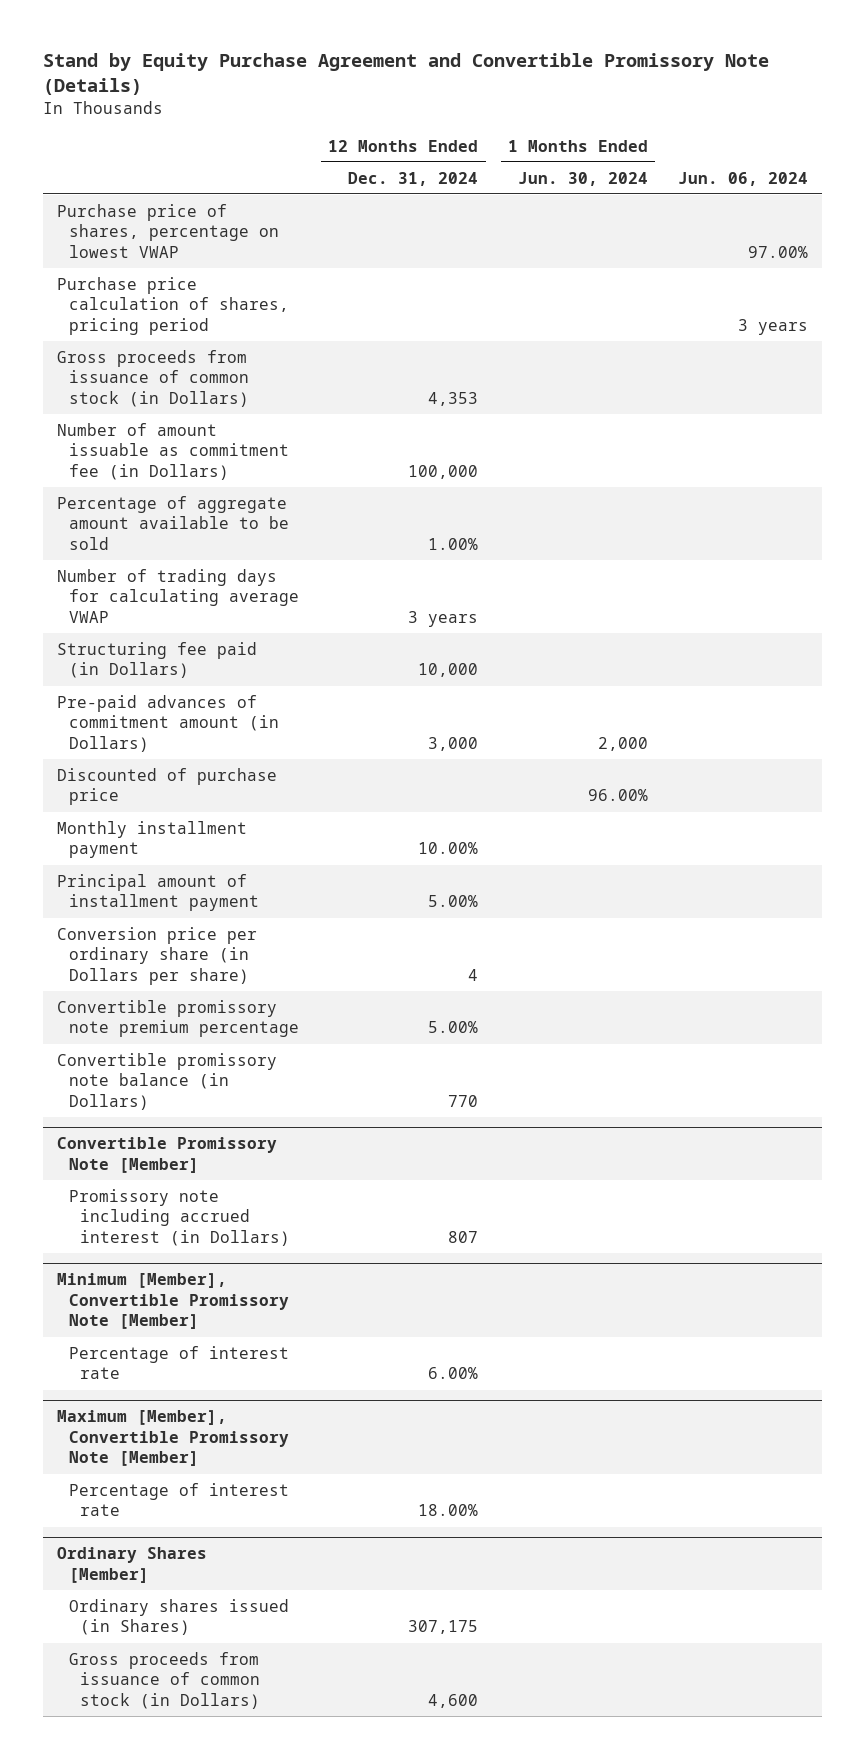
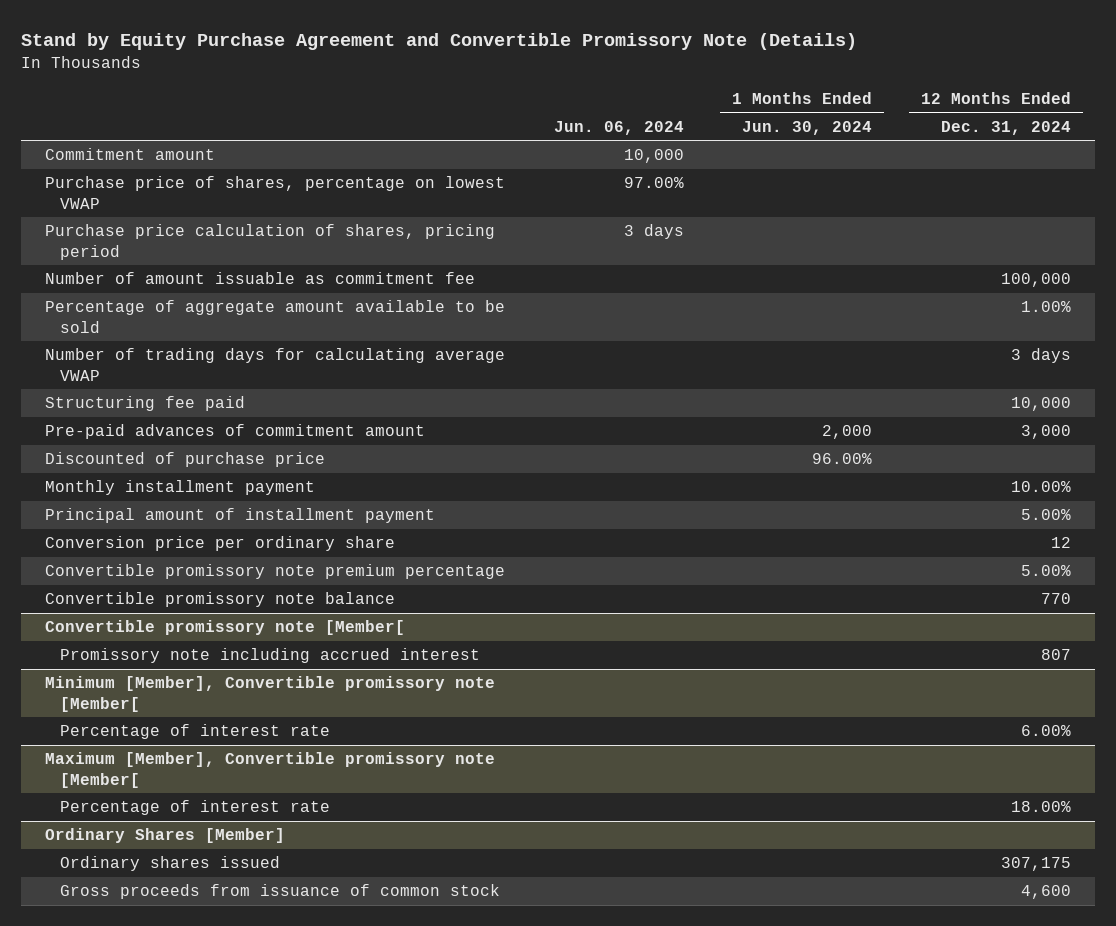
- | 12 Months Ended Dec. 31, 2024 | 1 Months Ended Jun. 30, 2024 | Jun. 06, 2024
+ | Jun. 06, 2024 | 1 Months Ended Jun. 30, 2024 | 12 Months Ended Dec. 31, 2024
+ Commitment amount | 10,000 | |
- Purchase price calculation of shares, pricing period | | | 3 years
- Gross proceeds from issuance of common stock (in Dollars) | 4,353 | |
- Number of amount issuable as commitment fee (in Dollars) | 100,000 | |
+ Purchase price calculation of shares, pricing period | 3 days | |
+ Number of amount issuable as commitment fee | | | 100,000
- Number of trading days for calculating average VWAP | 3 years | |
- Structuring fee paid (in Dollars) | 10,000 | |
- Pre-paid advances of commitment amount (in Dollars) | 3,000 | 2,000 |
+ Number of trading days for calculating average VWAP | | | 3 days
+ Structuring fee paid | | | 10,000
+ Pre-paid advances of commitment amount | | 2,000 | 3,000
- Conversion price per ordinary share (in Dollars per share) | 4 | |
+ Conversion price per ordinary share | | | 12
- Convertible promissory note balance (in Dollars) | 770 | |
- Convertible Promissory Note [Member]
- Promissory note including accrued interest (in Dollars) | 807 | |
- Minimum [Member], Convertible Promissory Note [Member]
+ Convertible promissory note balance | | | 770
+ Convertible promissory note [Member[
+ Promissory note including accrued interest | | | 807
+ Minimum [Member], Convertible promissory note [Member[
- Maximum [Member], Convertible Promissory Note [Member]
+ Maximum [Member], Convertible promissory note [Member[
@ Ordinary Shares [Member]
- Ordinary shares issued (in Shares) | 307,175 | |
- Gross proceeds from issuance of common stock (in Dollars) | 4,600 | |
+ Ordinary shares issued | | | 307,175
+ Gross proceeds from issuance of common stock | | | 4,600

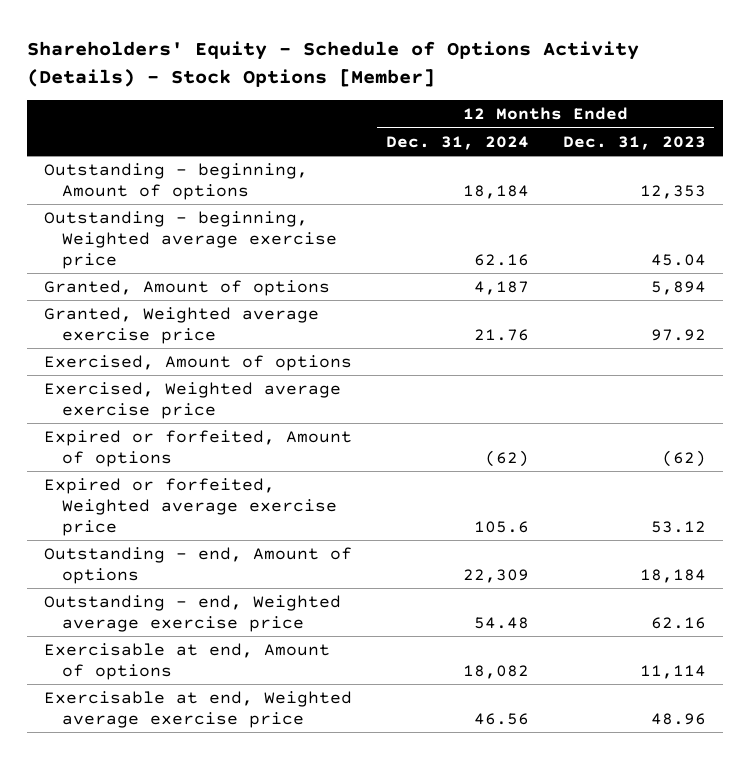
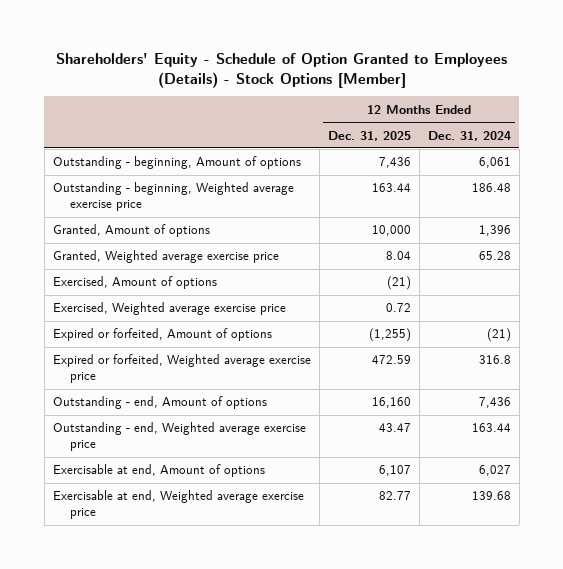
- Shareholders' Equity - Schedule of Options Activity (Details) - Stock Options [Member]
+ Shareholders' Equity - Schedule of Option Granted to Employees (Details) - Stock Options [Member]
- | 12 Months Ended Dec. 31, 2024 | 12 Months Ended Dec. 31, 2023
+ | 12 Months Ended Dec. 31, 2025 | 12 Months Ended Dec. 31, 2024
- Outstanding - beginning, Amount of options | 18,184 | 12,353
- Outstanding - beginning, Weighted average exercise price | 62.16 | 45.04
- Granted, Amount of options | 4,187 | 5,894
- Granted, Weighted average exercise price | 21.76 | 97.92
+ Outstanding - beginning, Amount of options | 7,436 | 6,061
+ Outstanding - beginning, Weighted average exercise price | 163.44 | 186.48
+ Granted, Amount of options | 10,000 | 1,396
+ Granted, Weighted average exercise price | 8.04 | 65.28
- Expired or forfeited, Amount of options | (62) | (62)
- Expired or forfeited, Weighted average exercise price | 105.6 | 53.12
- Outstanding - end, Amount of options | 22,309 | 18,184
- Outstanding - end, Weighted average exercise price | 54.48 | 62.16
- Exercisable at end, Amount of options | 18,082 | 11,114
- Exercisable at end, Weighted average exercise price | 46.56 | 48.96
+ Expired or forfeited, Amount of options | (1,255) | (21)
+ Expired or forfeited, Weighted average exercise price | 472.59 | 316.8
+ Outstanding - end, Amount of options | 16,160 | 7,436
+ Outstanding - end, Weighted average exercise price | 43.47 | 163.44
+ Exercisable at end, Amount of options | 6,107 | 6,027
+ Exercisable at end, Weighted average exercise price | 82.77 | 139.68

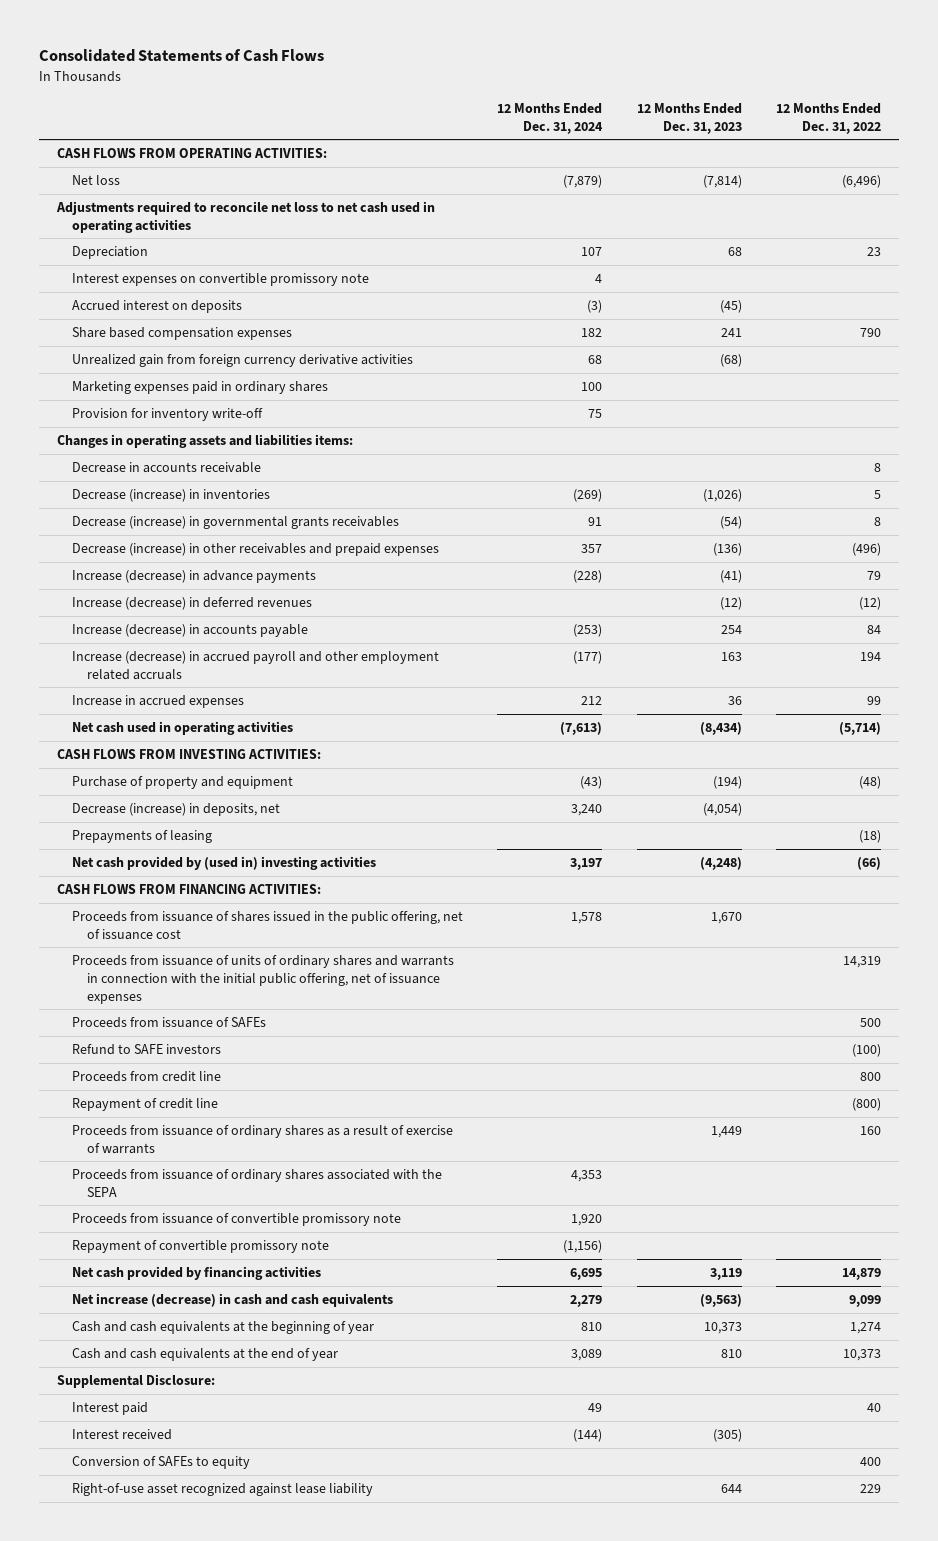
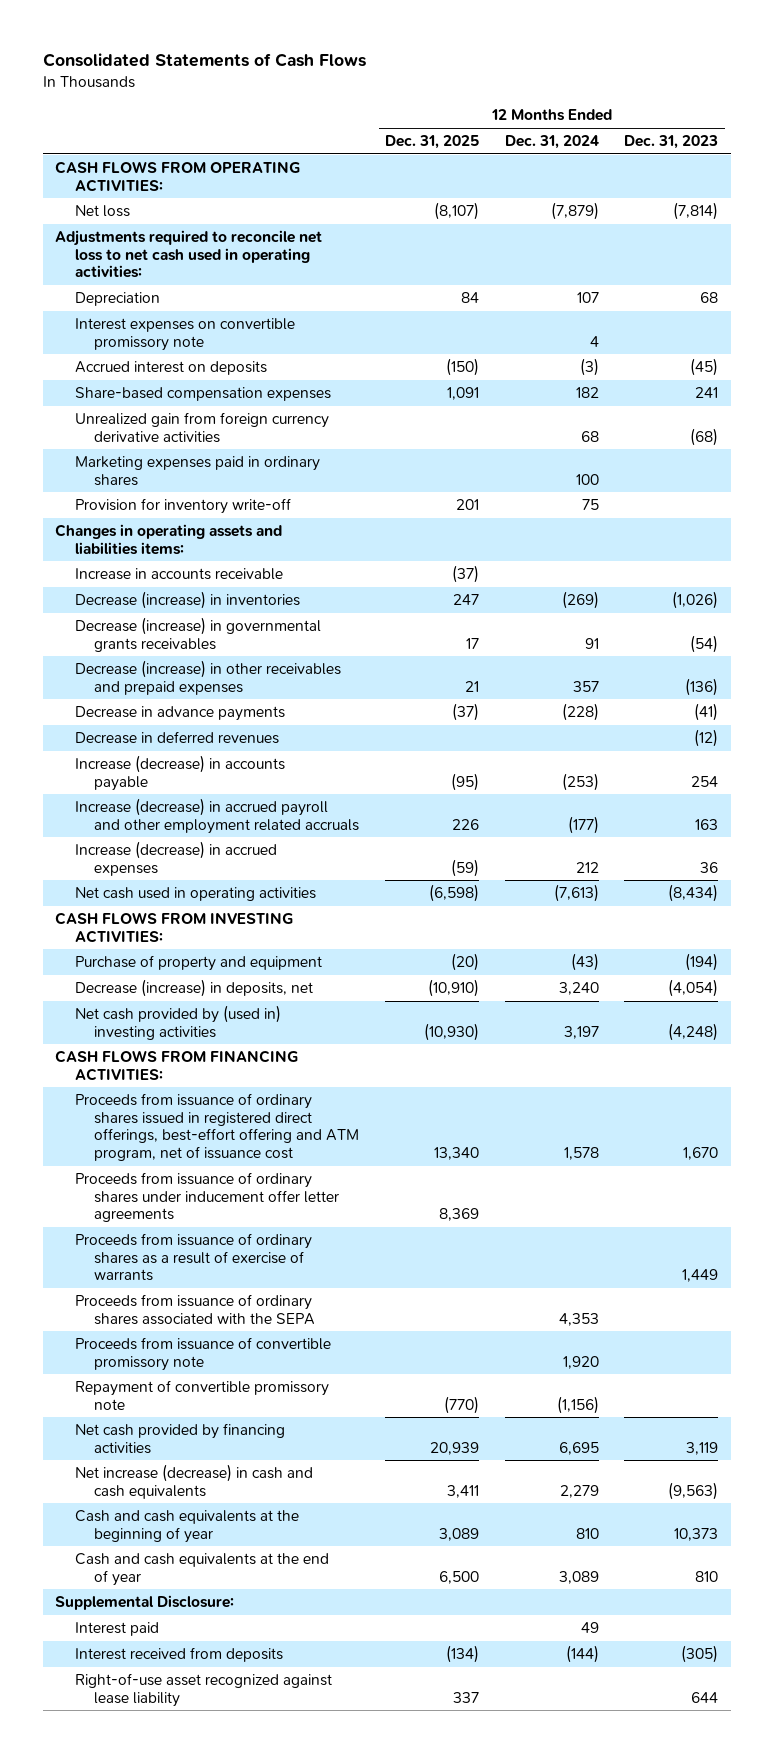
- | 12 Months Ended Dec. 31, 2024 | 12 Months Ended Dec. 31, 2023 | 12 Months Ended Dec. 31, 2022
+ | 12 Months Ended Dec. 31, 2025 | 12 Months Ended Dec. 31, 2024 | 12 Months Ended Dec. 31, 2023
- Adjustments required to reconcile net loss to net cash used in operating activities
+ Adjustments required to reconcile net loss to net cash used in operating activities:
- Share based compensation expenses | 182 | 241 | 790
+ Share-based compensation expenses | 1,091 | 182 | 241
- Decrease in accounts receivable | | | 8
+ Increase in accounts receivable | (37) | |
- Increase (decrease) in advance payments | (228) | (41) | 79
- Increase (decrease) in deferred revenues | | (12) | (12)
+ Decrease in advance payments | (37) | (228) | (41)
+ Decrease in deferred revenues | | | (12)
- Increase in accrued expenses | 212 | 36 | 99
+ Increase (decrease) in accrued expenses | (59) | 212 | 36
- Prepayments of leasing | | | (18)
- Proceeds from issuance of shares issued in the public offering, net of issuance cost | 1,578 | 1,670 |
- Proceeds from issuance of units of ordinary shares and warrants in connection with the initial public offering, net of issuance expenses | | | 14,319
- Proceeds from issuance of SAFEs | | | 500
- Refund to SAFE investors | | | (100)
- Proceeds from credit line | | | 800
- Repayment of credit line | | | (800)
+ Proceeds from issuance of ordinary shares issued in registered direct offerings, best-effort offering and ATM program, net of issuance cost | 13,340 | 1,578 | 1,670
+ Proceeds from issuance of ordinary shares under inducement offer letter agreements | 8,369 | |
- Interest received | (144) | (305) |
- Conversion of SAFEs to equity | | | 400
+ Interest received from deposits | (134) | (144) | (305)

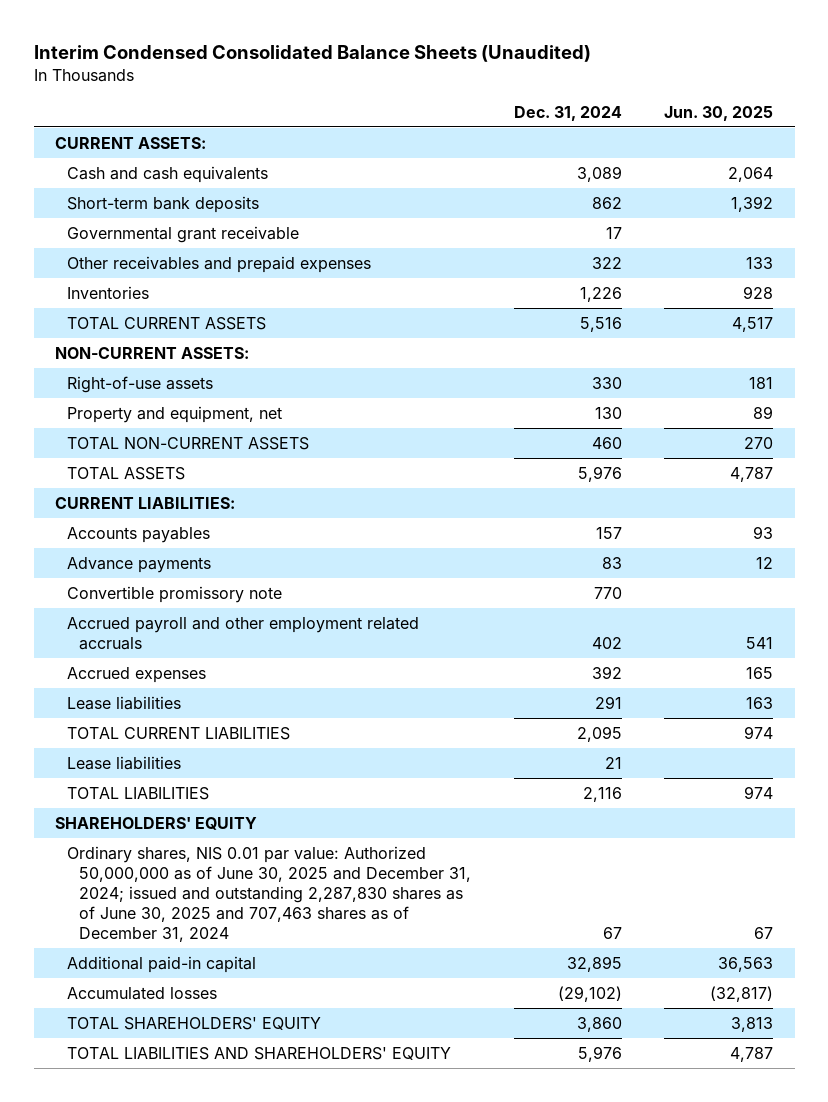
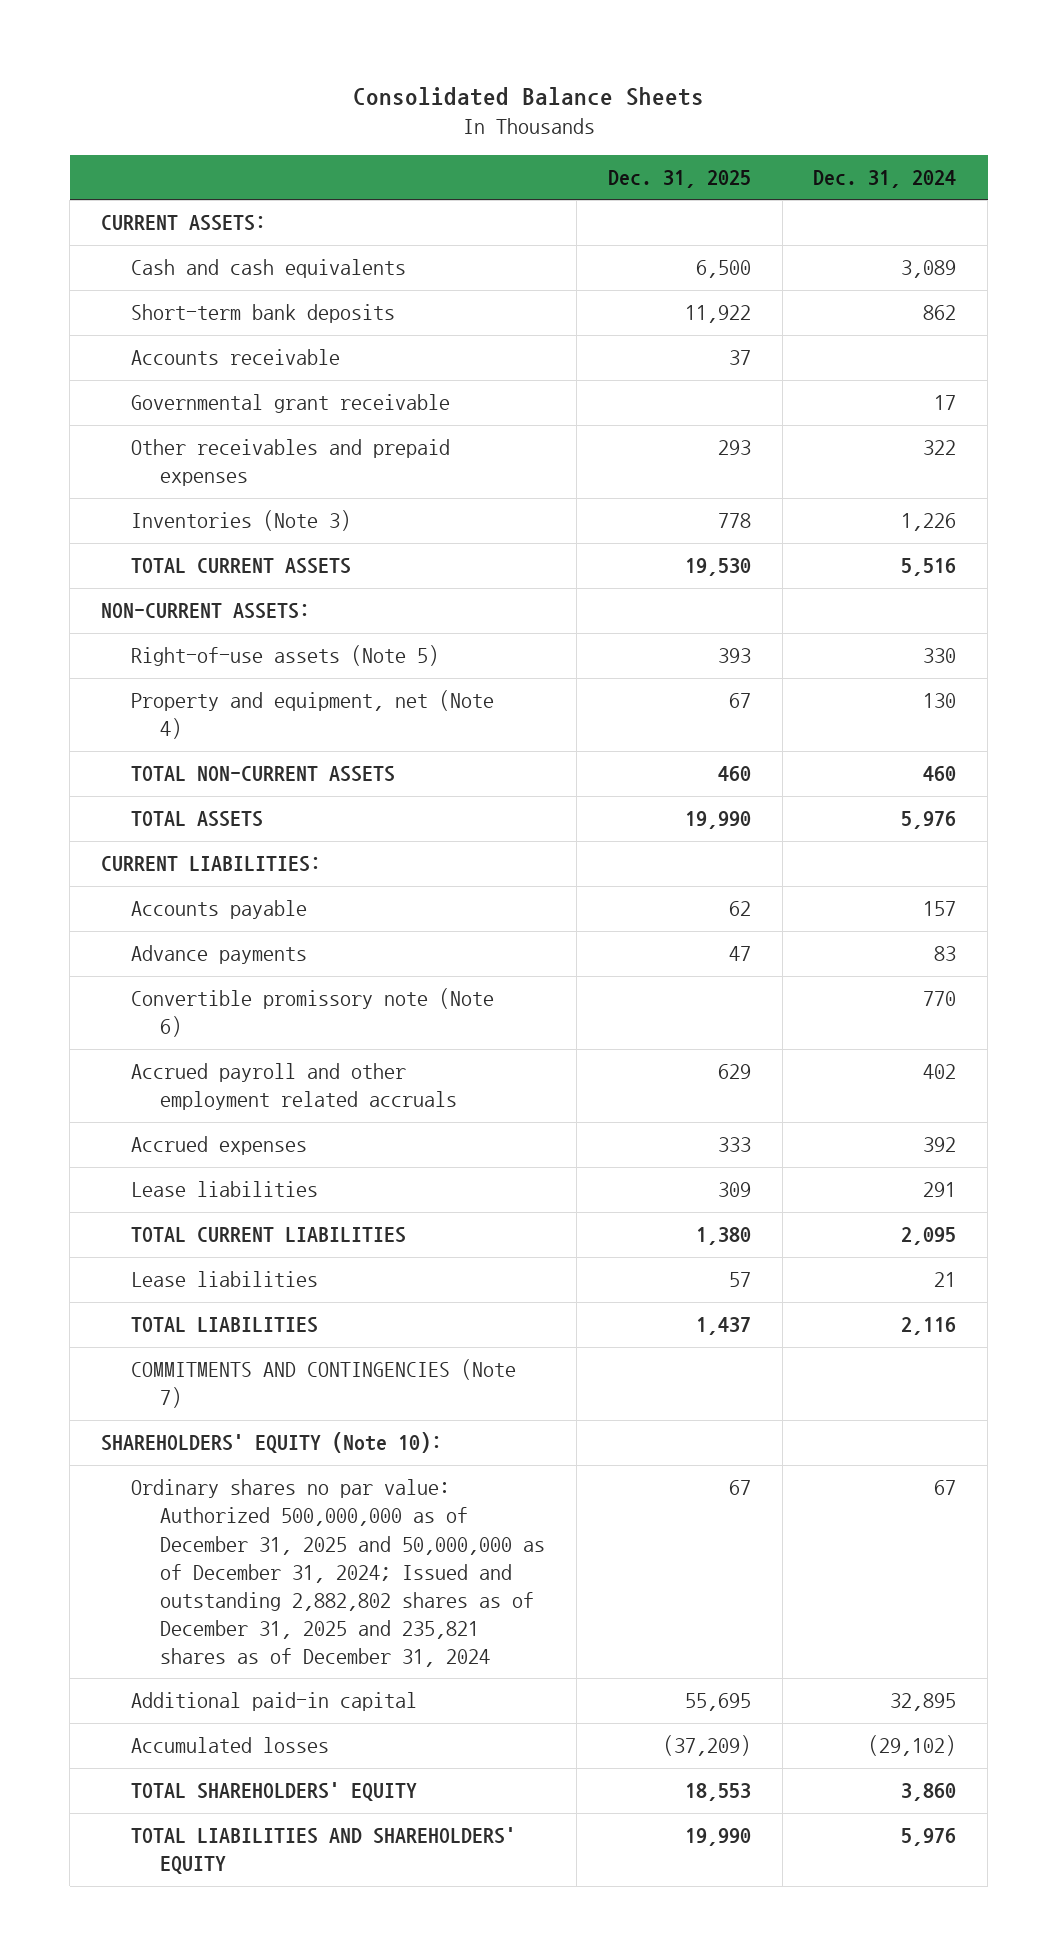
- Interim Condensed Consolidated Balance Sheets (Unaudited)
+ Consolidated Balance Sheets
- | Dec. 31, 2024 | Jun. 30, 2025
+ | Dec. 31, 2025 | Dec. 31, 2024
+ Accounts receivable | 37 |
- Inventories | 1,226 | 928
+ Inventories (Note 3) | 778 | 1,226
- Right-of-use assets | 330 | 181
- Property and equipment, net | 130 | 89
+ Right-of-use assets (Note 5) | 393 | 330
+ Property and equipment, net (Note 4) | 67 | 130
- Accounts payables | 157 | 93
+ Accounts payable | 62 | 157
- Convertible promissory note | 770 |
+ Convertible promissory note (Note 6) | | 770
- SHAREHOLDERS' EQUITY
- Ordinary shares, NIS 0.01 par value: Authorized 50,000,000 as of June 30, 2025 and December 31, 2024; issued and outstanding 2,287,830 shares as of June 30, 2025 and 707,463 shares as of December 31, 2024 | 67 | 67
+ COMMITMENTS AND CONTINGENCIES (Note 7)
+ SHAREHOLDERS' EQUITY (Note 10):
+ Ordinary shares no par value: Authorized 500,000,000 as of December 31, 2025 and 50,000,000 as of December 31, 2024; Issued and outstanding 2,882,802 shares as of December 31, 2025 and 235,821 shares as of December 31, 2024 | 67 | 67

